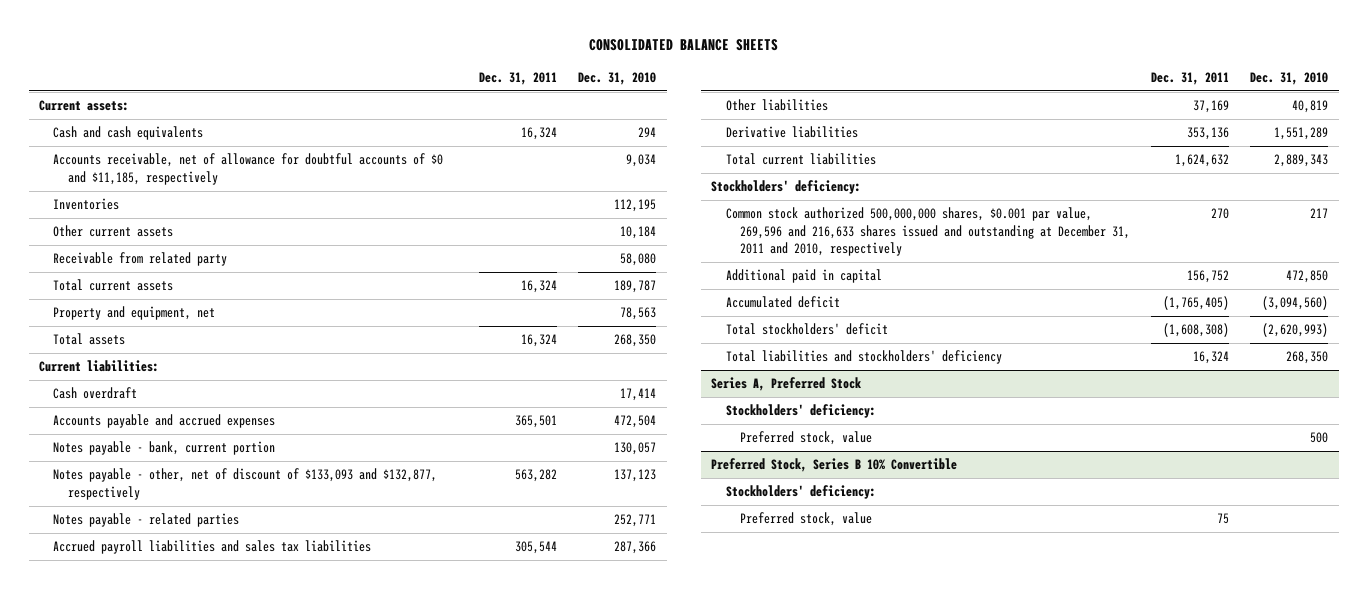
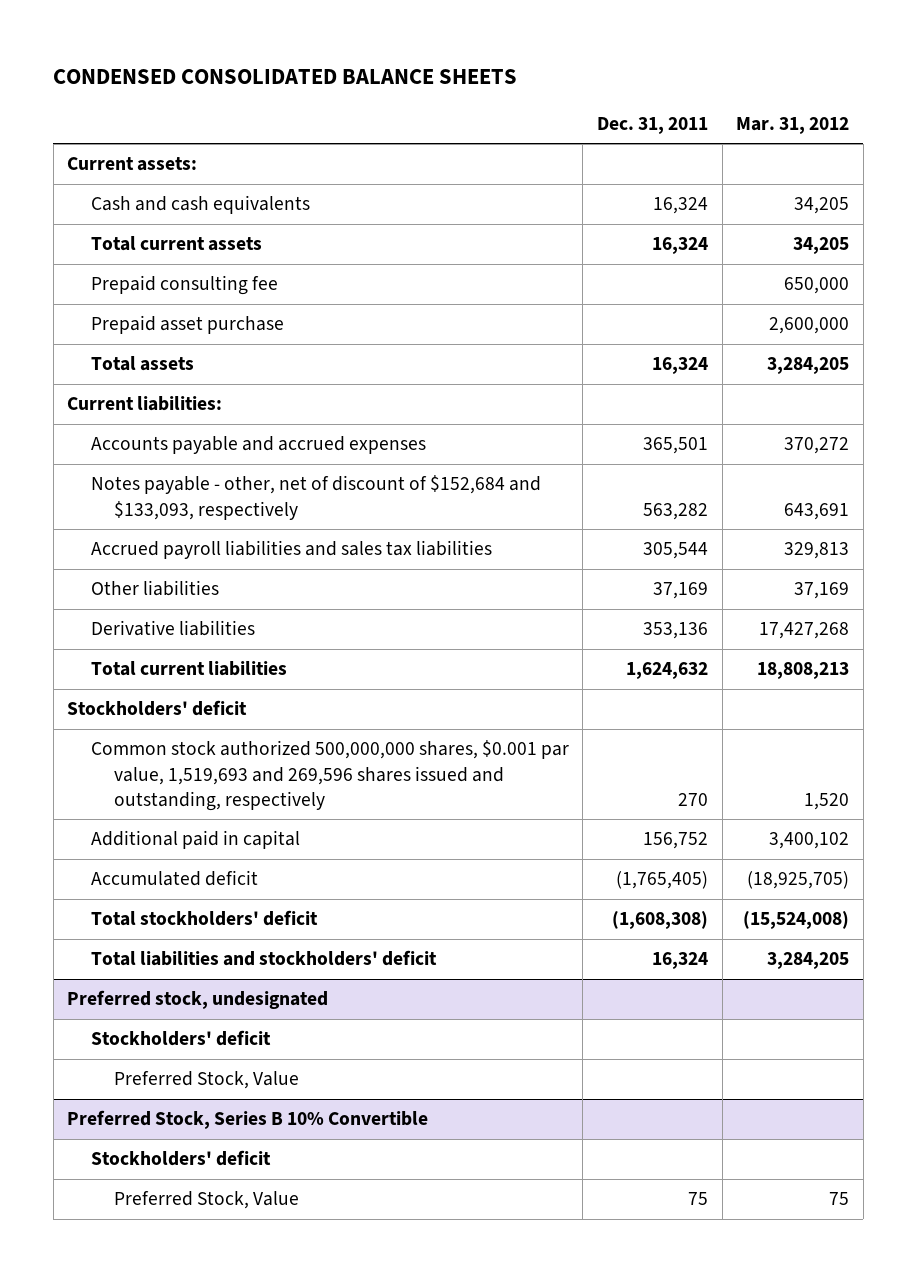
- CONSOLIDATED BALANCE SHEETS
+ CONDENSED CONSOLIDATED BALANCE SHEETS
- | Dec. 31, 2011 | Dec. 31, 2010
+ | Dec. 31, 2011 | Mar. 31, 2012
- Accounts receivable, net of allowance for doubtful accounts of $0 and $11,185, respectively | | 9,034
- Inventories | | 112,195
- Other current assets | | 10,184
- Receivable from related party | | 58,080
- Property and equipment, net | | 78,563
+ Prepaid consulting fee | | 650,000
+ Prepaid asset purchase | | 2,600,000
- Cash overdraft | | 17,414
- Notes payable - bank, current portion | | 130,057
- Notes payable - other, net of discount of $133,093 and $132,877, respectively | 563,282 | 137,123
- Notes payable - related parties | | 252,771
+ Notes payable - other, net of discount of $152,684 and $133,093, respectively | 563,282 | 643,691
- Stockholders' deficiency:
- Common stock authorized 500,000,000 shares, $0.001 par value, 269,596 and 216,633 shares issued and outstanding at December 31, 2011 and 2010, respectively | 270 | 217
+ Stockholders' deficit
+ Common stock authorized 500,000,000 shares, $0.001 par value, 1,519,693 and 269,596 shares issued and outstanding, respectively | 270 | 1,520
- Total liabilities and stockholders' deficiency | 16,324 | 268,350
- Series A, Preferred Stock
- Stockholders' deficiency:
- Preferred stock, value | | 500
+ Total liabilities and stockholders' deficit | 16,324 | 3,284,205
+ Preferred stock, undesignated
+ Stockholders' deficit
+ Preferred Stock, Value
@ Preferred Stock, Series B 10% Convertible
- Stockholders' deficiency:
- Preferred stock, value | 75 |
+ Stockholders' deficit
+ Preferred Stock, Value | 75 | 75

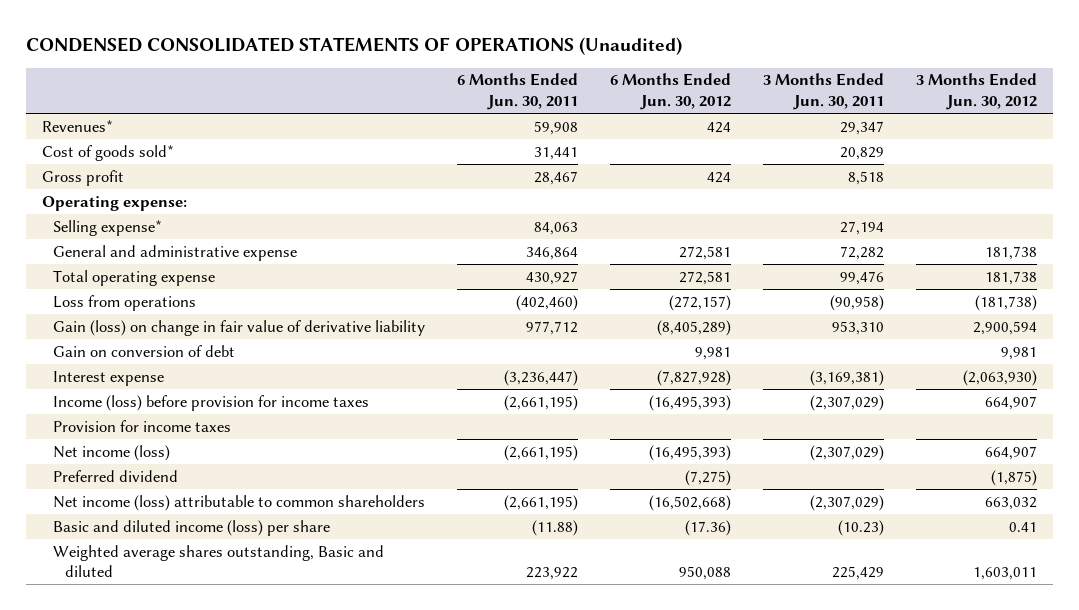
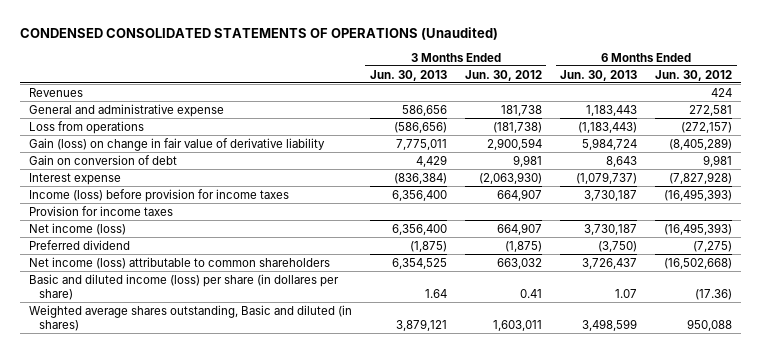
- | 6 Months Ended Jun. 30, 2011 | 6 Months Ended Jun. 30, 2012 | 3 Months Ended Jun. 30, 2011 | 3 Months Ended Jun. 30, 2012
+ | 3 Months Ended Jun. 30, 2013 | 3 Months Ended Jun. 30, 2012 | 6 Months Ended Jun. 30, 2013 | 6 Months Ended Jun. 30, 2012
- Revenues* | 59,908 | 424 | 29,347 |
- Cost of goods sold* | 31,441 | | 20,829 |
- Gross profit | 28,467 | 424 | 8,518 |
- Operating expense:
- Selling expense* | 84,063 | | 27,194 |
+ Revenues | | | | 424
- Total operating expense | 430,927 | 272,581 | 99,476 | 181,738
- Basic and diluted income (loss) per share | (11.88) | (17.36) | (10.23) | 0.41
- Weighted average shares outstanding, Basic and diluted | 223,922 | 950,088 | 225,429 | 1,603,011
+ Basic and diluted income (loss) per share (in dollares per share) | 1.64 | 0.41 | 1.07 | (17.36)
+ Weighted average shares outstanding, Basic and diluted (in shares) | 3,879,121 | 1,603,011 | 3,498,599 | 950,088

